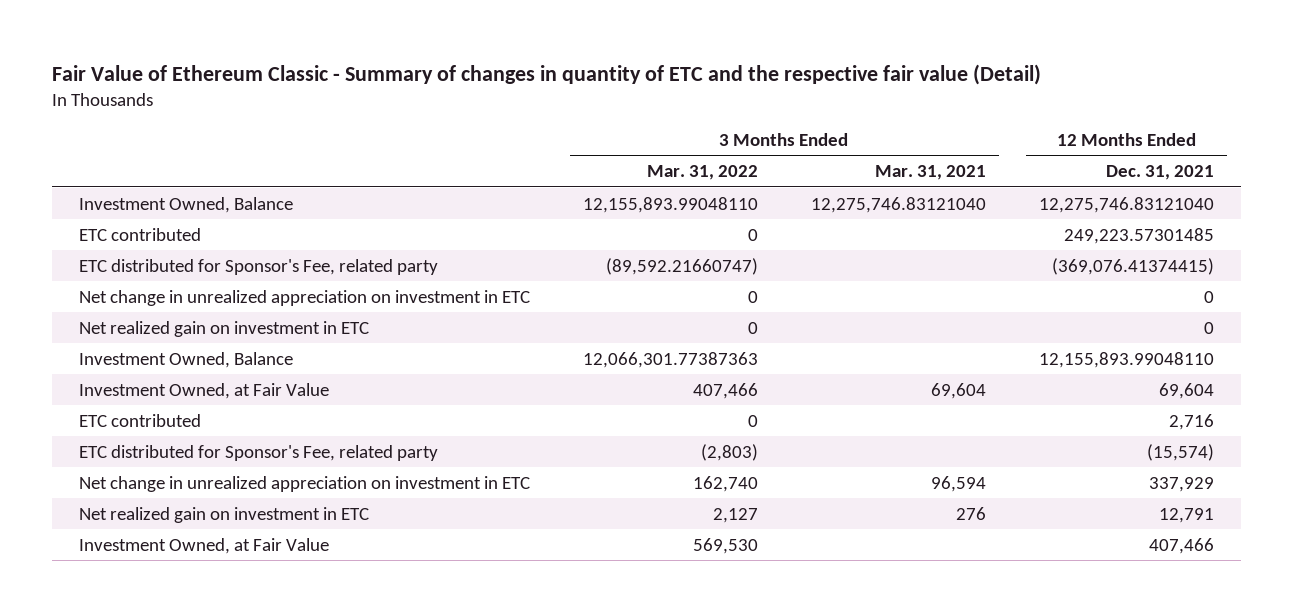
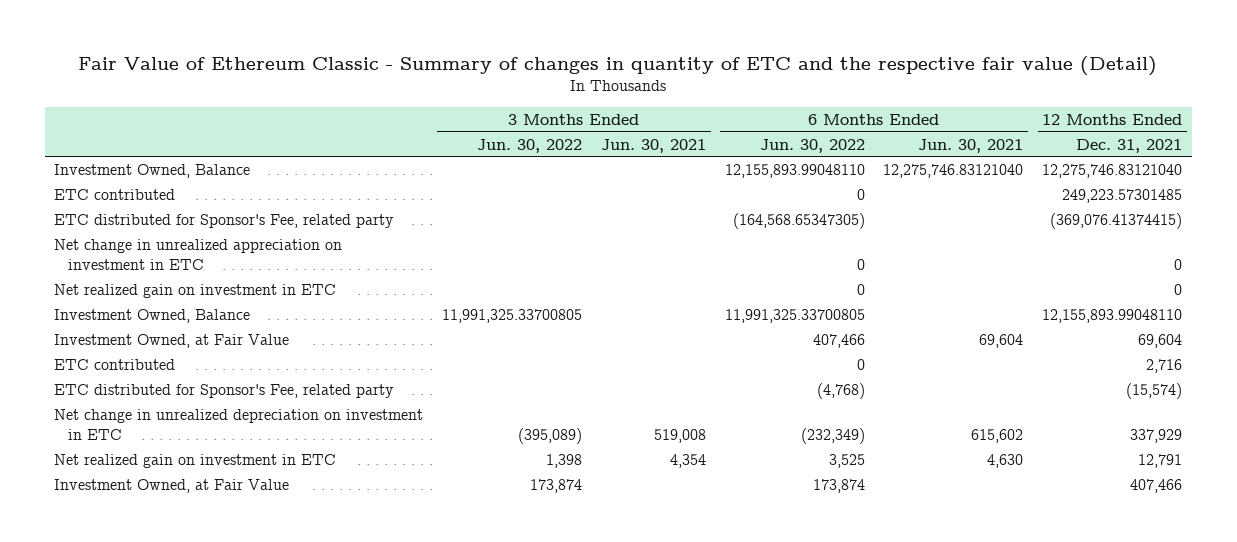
- | 3 Months Ended Mar. 31, 2022 | 3 Months Ended Mar. 31, 2021 | 12 Months Ended Dec. 31, 2021
+ | 3 Months Ended Jun. 30, 2022 | 3 Months Ended Jun. 30, 2021 | 6 Months Ended Jun. 30, 2022 | 6 Months Ended Jun. 30, 2021 | 12 Months Ended Dec. 31, 2021
- Net change in unrealized appreciation on investment in ETC | 162,740 | 96,594 | 337,929
+ Net change in unrealized depreciation on investment in ETC | (395,089) | 519,008 | (232,349) | 615,602 | 337,929

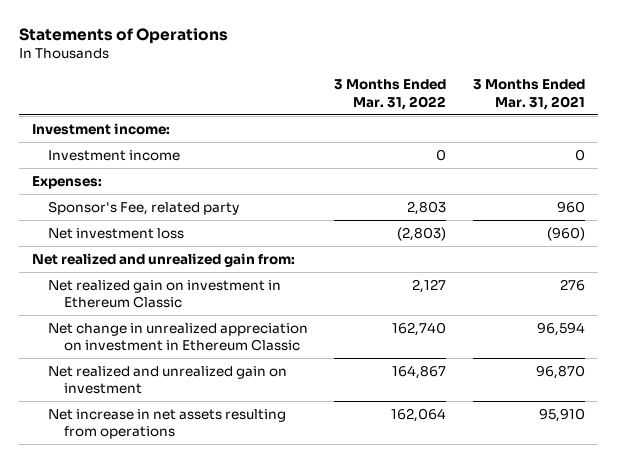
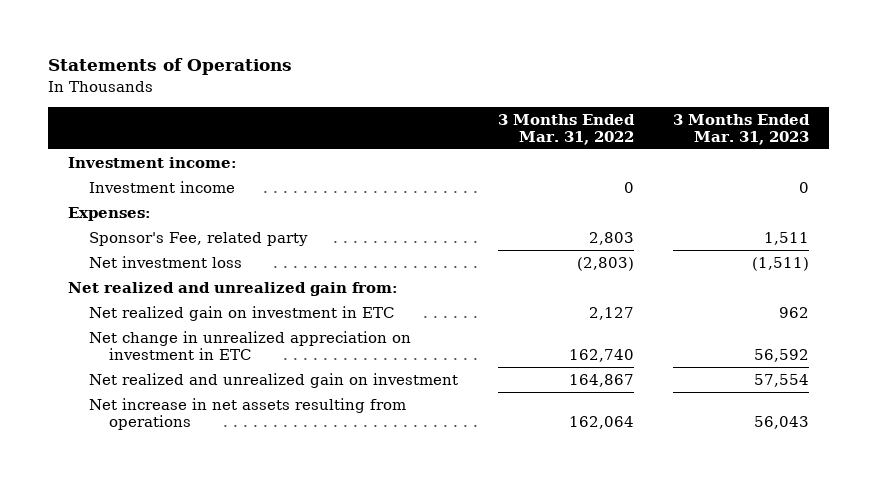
- | 3 Months Ended Mar. 31, 2022 | 3 Months Ended Mar. 31, 2021
+ | 3 Months Ended Mar. 31, 2022 | 3 Months Ended Mar. 31, 2023
- Net realized gain on investment in Ethereum Classic | 2,127 | 276
- Net change in unrealized appreciation on investment in Ethereum Classic | 162,740 | 96,594
+ Net realized gain on investment in ETC | 2,127 | 962
+ Net change in unrealized appreciation on investment in ETC | 162,740 | 56,592

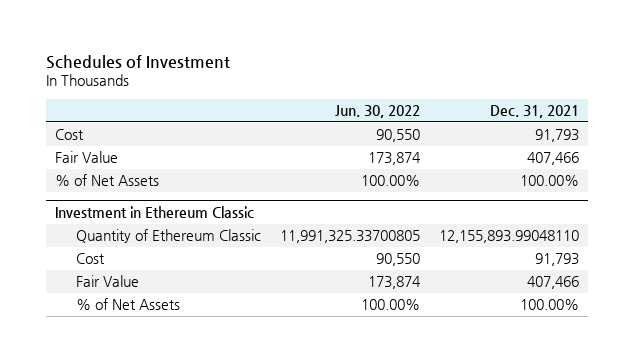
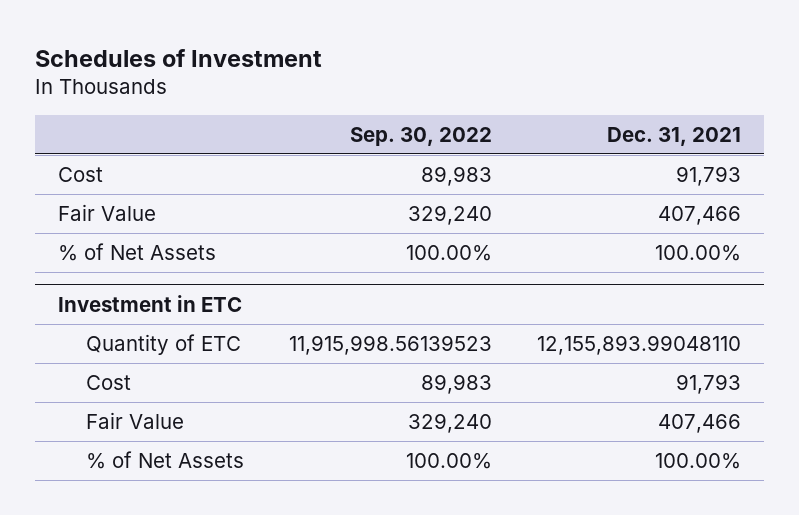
- | Jun. 30, 2022 | Dec. 31, 2021
+ | Sep. 30, 2022 | Dec. 31, 2021
- Investment in Ethereum Classic
- Quantity of Ethereum Classic | 11,991,325.33700805 | 12,155,893.99048110
+ Investment in ETC
+ Quantity of ETC | 11,915,998.56139523 | 12,155,893.99048110

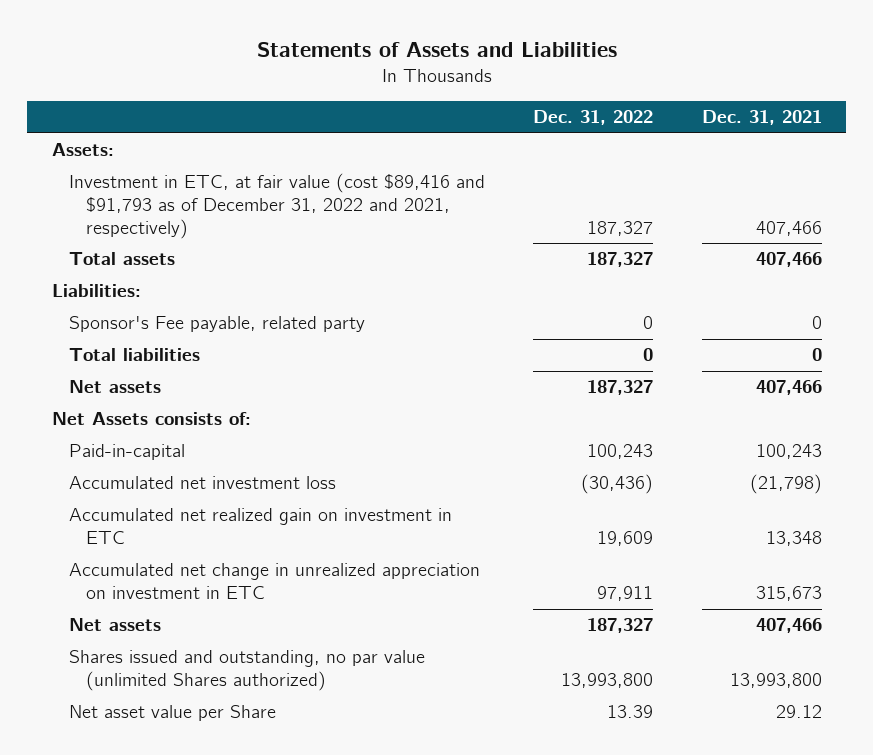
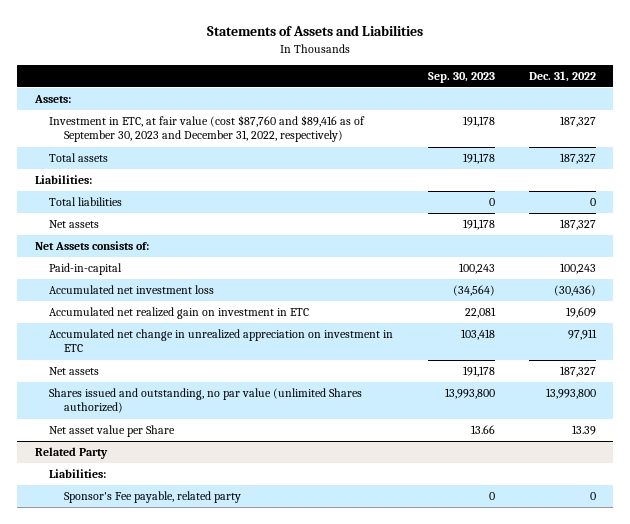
- | Dec. 31, 2022 | Dec. 31, 2021
+ | Sep. 30, 2023 | Dec. 31, 2022
- Investment in ETC, at fair value (cost $89,416 and $91,793 as of December 31, 2022 and 2021, respectively) | 187,327 | 407,466
+ Investment in ETC, at fair value (cost $87,760 and $89,416 as of September 30, 2023 and December 31, 2022, respectively) | 191,178 | 187,327
- Sponsor's Fee payable, related party | 0 | 0
+ Related Party
+ Liabilities:
+ Sponsor's Fee payable, related party | 0 | 0

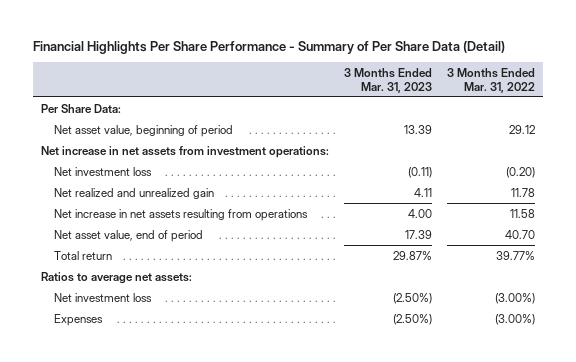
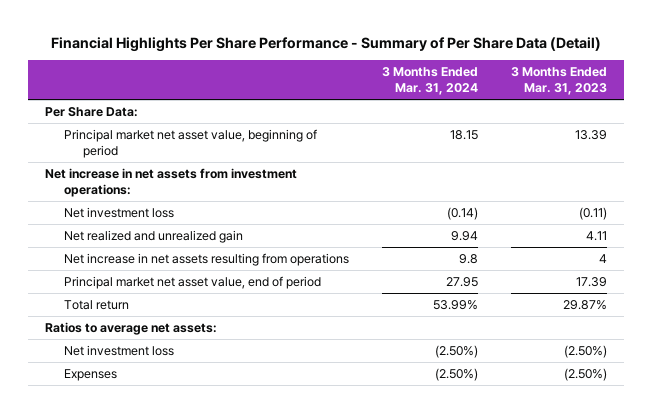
- | 3 Months Ended Mar. 31, 2023 | 3 Months Ended Mar. 31, 2022
+ | 3 Months Ended Mar. 31, 2024 | 3 Months Ended Mar. 31, 2023
- Net asset value, beginning of period | 13.39 | 29.12
+ Principal market net asset value, beginning of period | 18.15 | 13.39
- Net increase in net assets resulting from operations | 4.00 | 11.58
- Net asset value, end of period | 17.39 | 40.70
+ Net increase in net assets resulting from operations | 9.8 | 4
+ Principal market net asset value, end of period | 27.95 | 17.39

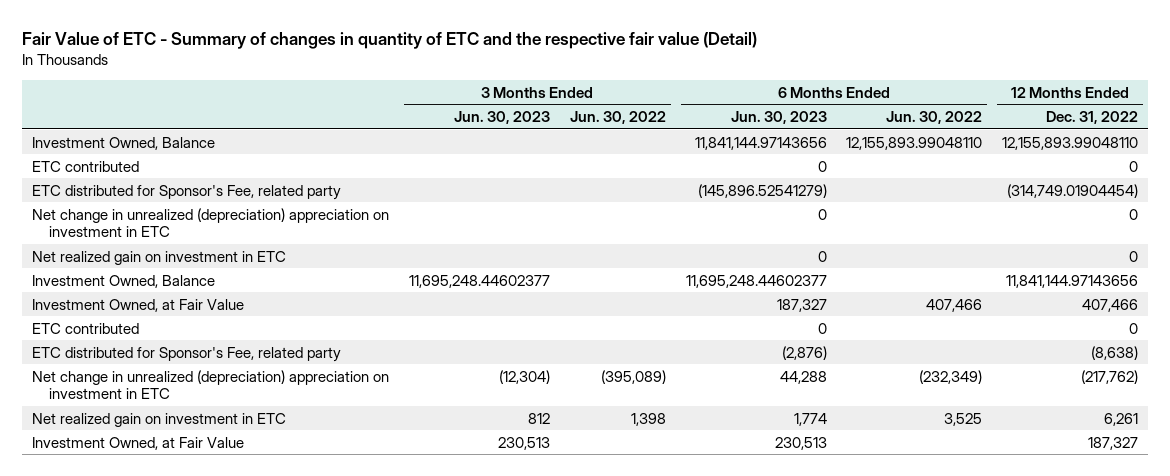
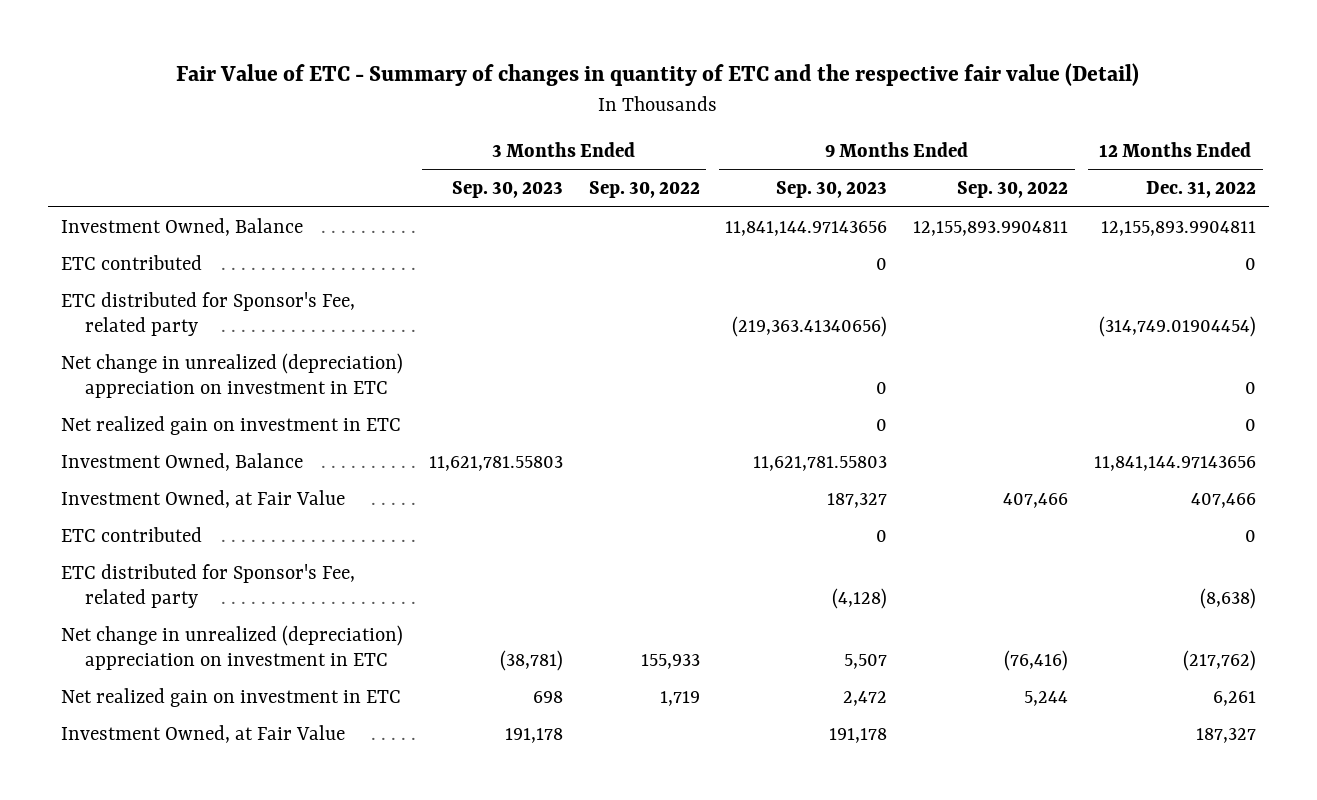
- | 3 Months Ended Jun. 30, 2023 | 3 Months Ended Jun. 30, 2022 | 6 Months Ended Jun. 30, 2023 | 6 Months Ended Jun. 30, 2022 | 12 Months Ended Dec. 31, 2022
+ | 3 Months Ended Sep. 30, 2023 | 3 Months Ended Sep. 30, 2022 | 9 Months Ended Sep. 30, 2023 | 9 Months Ended Sep. 30, 2022 | 12 Months Ended Dec. 31, 2022
- Investment Owned, Balance | | | 11,841,144.97143656 | 12,155,893.99048110 | 12,155,893.99048110
+ Investment Owned, Balance | | | 11,841,144.97143656 | 12,155,893.9904811 | 12,155,893.9904811

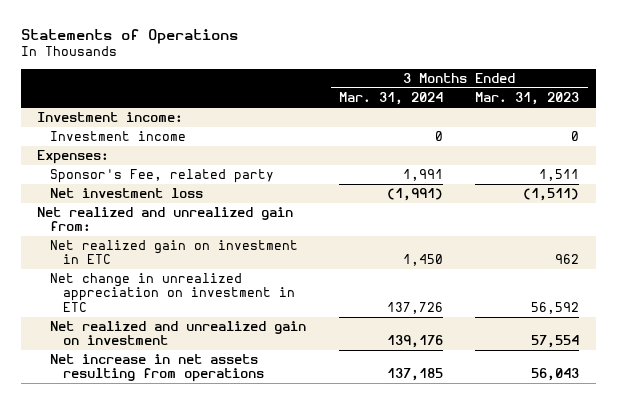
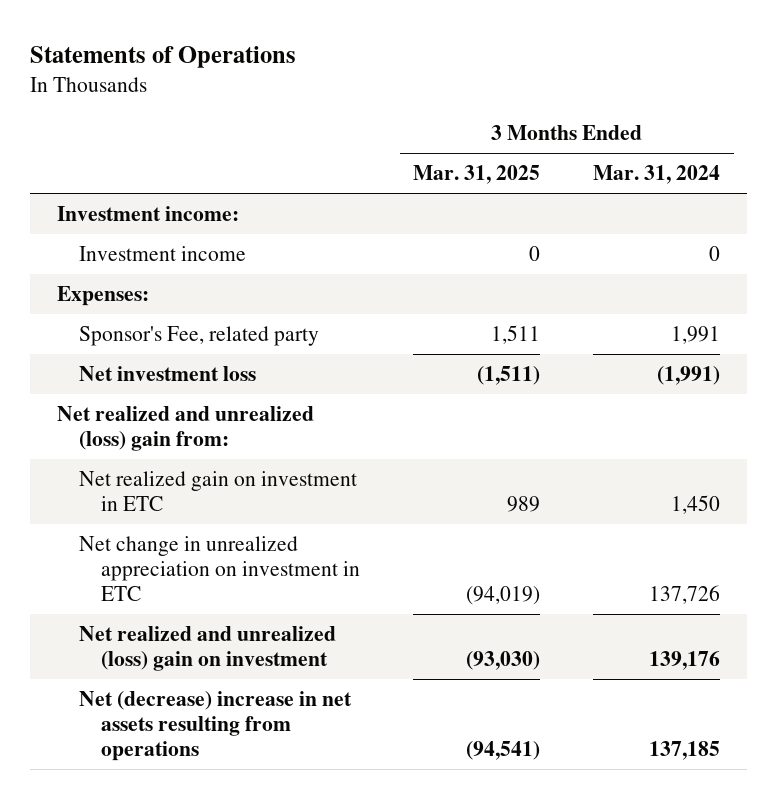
- | 3 Months Ended Mar. 31, 2024 | 3 Months Ended Mar. 31, 2023
+ | 3 Months Ended Mar. 31, 2025 | 3 Months Ended Mar. 31, 2024
- Net realized and unrealized gain from:
+ Net realized and unrealized (loss) gain from:
- Net realized and unrealized gain on investment | 139,176 | 57,554
- Net increase in net assets resulting from operations | 137,185 | 56,043
+ Net realized and unrealized (loss) gain on investment | (93,030) | 139,176
+ Net (decrease) increase in net assets resulting from operations | (94,541) | 137,185

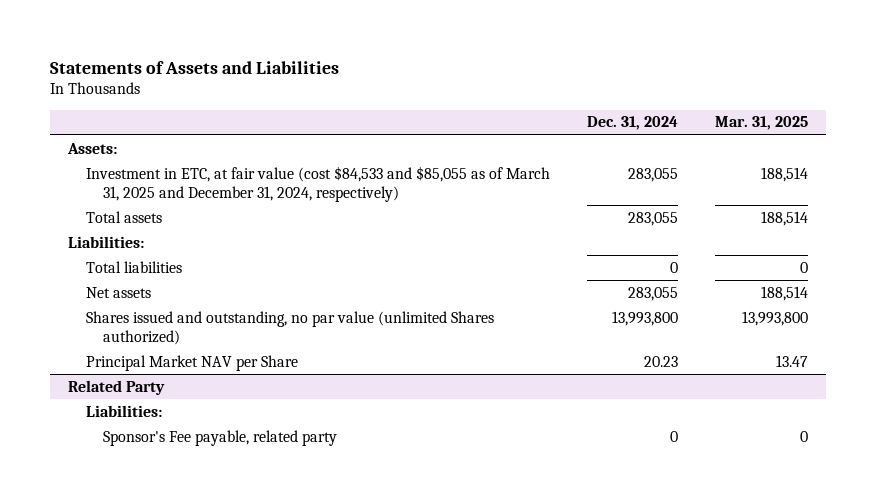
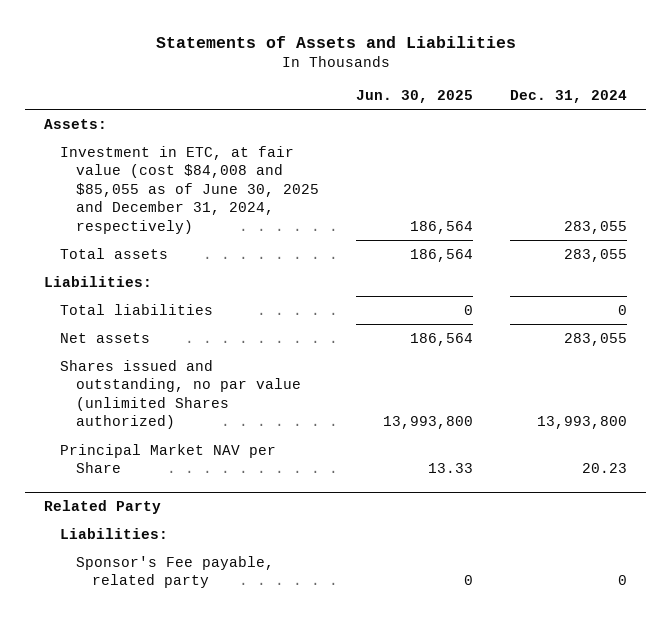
- | Dec. 31, 2024 | Mar. 31, 2025
+ | Jun. 30, 2025 | Dec. 31, 2024
- Investment in ETC, at fair value (cost $84,533 and $85,055 as of March 31, 2025 and December 31, 2024, respectively) | 283,055 | 188,514
+ Investment in ETC, at fair value (cost $84,008 and $85,055 as of June 30, 2025 and December 31, 2024, respectively) | 186,564 | 283,055

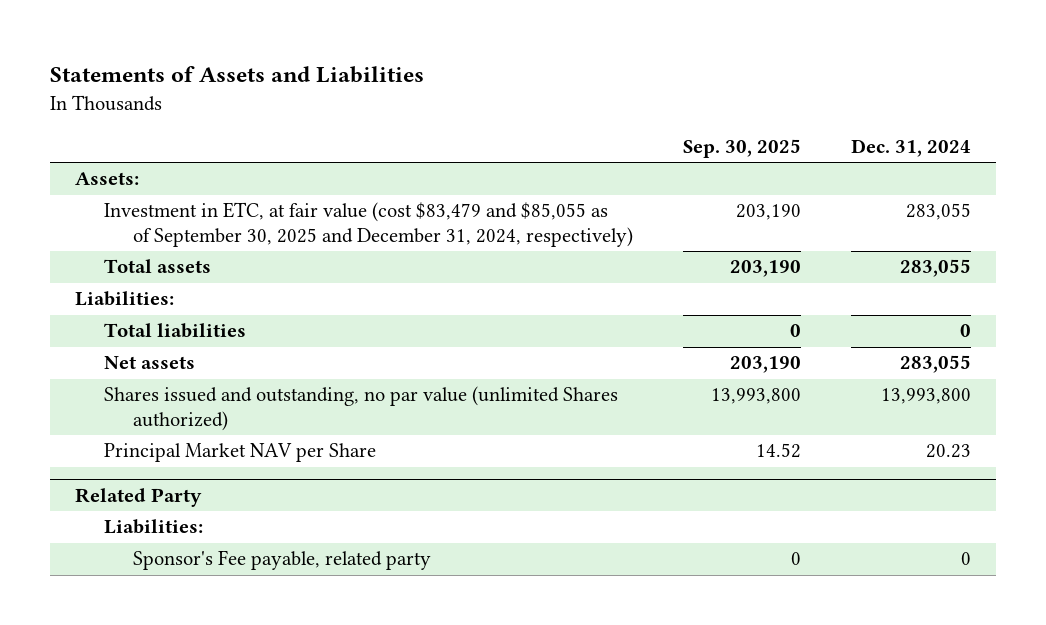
- | Jun. 30, 2025 | Dec. 31, 2024
+ | Sep. 30, 2025 | Dec. 31, 2024
- Investment in ETC, at fair value (cost $84,008 and $85,055 as of June 30, 2025 and December 31, 2024, respectively) | 186,564 | 283,055
+ Investment in ETC, at fair value (cost $83,479 and $85,055 as of September 30, 2025 and December 31, 2024, respectively) | 203,190 | 283,055

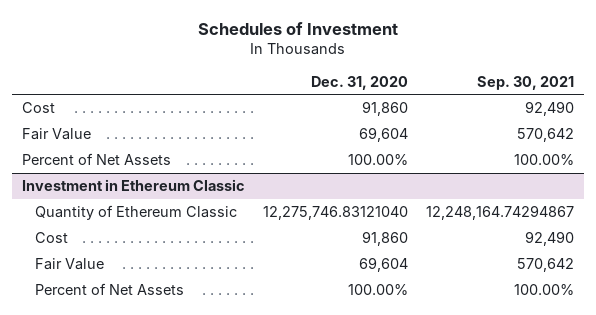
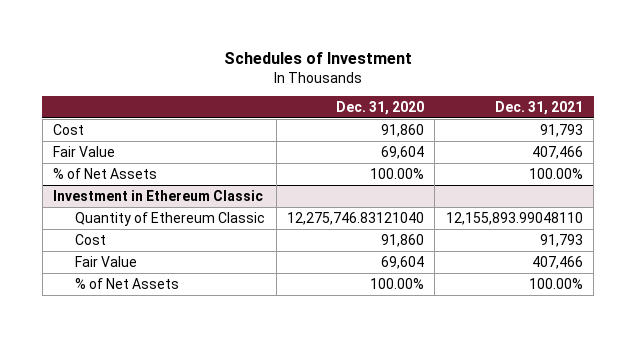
- | Dec. 31, 2020 | Sep. 30, 2021
+ | Dec. 31, 2020 | Dec. 31, 2021
- Percent of Net Assets | 100.00% | 100.00%
+ % of Net Assets | 100.00% | 100.00%
@ Investment in Ethereum Classic
- Percent of Net Assets | 100.00% | 100.00%
+ % of Net Assets | 100.00% | 100.00%

